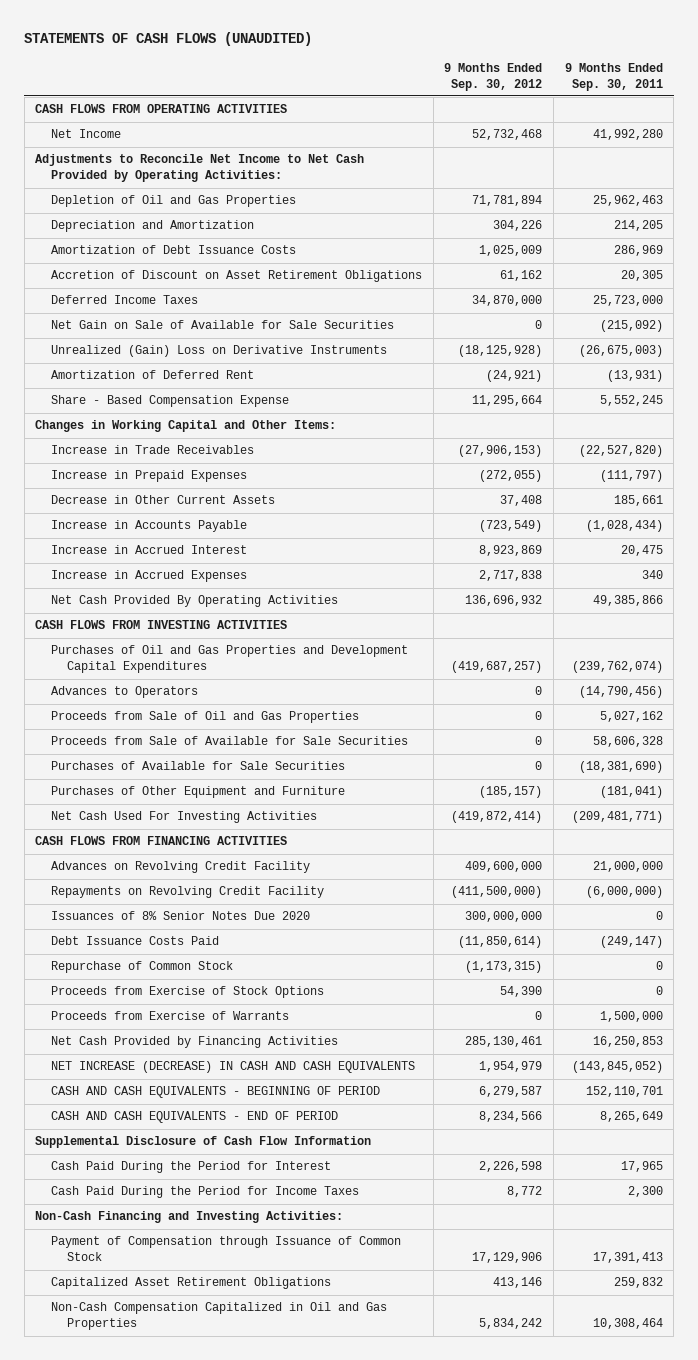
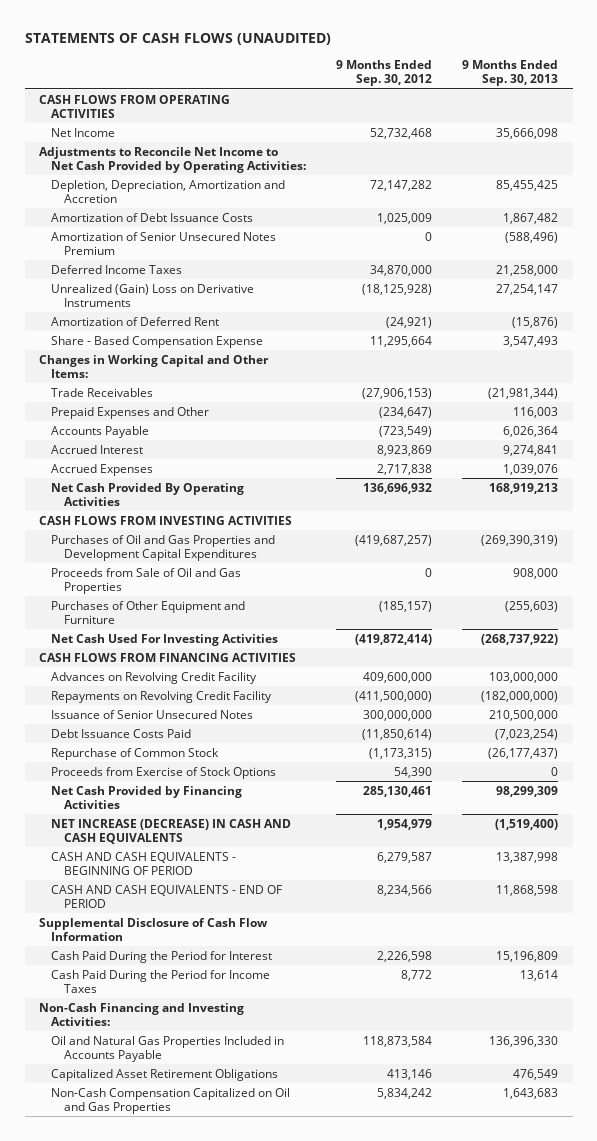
- | 9 Months Ended Sep. 30, 2012 | 9 Months Ended Sep. 30, 2011
+ | 9 Months Ended Sep. 30, 2012 | 9 Months Ended Sep. 30, 2013
- Depletion of Oil and Gas Properties | 71,781,894 | 25,962,463
- Depreciation and Amortization | 304,226 | 214,205
+ Depletion, Depreciation, Amortization and Accretion | 72,147,282 | 85,455,425
- Accretion of Discount on Asset Retirement Obligations | 61,162 | 20,305
+ Amortization of Senior Unsecured Notes Premium | 0 | (588,496)
- Net Gain on Sale of Available for Sale Securities | 0 | (215,092)
- Increase in Trade Receivables | (27,906,153) | (22,527,820)
- Increase in Prepaid Expenses | (272,055) | (111,797)
- Decrease in Other Current Assets | 37,408 | 185,661
- Increase in Accounts Payable | (723,549) | (1,028,434)
- Increase in Accrued Interest | 8,923,869 | 20,475
- Increase in Accrued Expenses | 2,717,838 | 340
+ Trade Receivables | (27,906,153) | (21,981,344)
+ Prepaid Expenses and Other | (234,647) | 116,003
+ Accounts Payable | (723,549) | 6,026,364
+ Accrued Interest | 8,923,869 | 9,274,841
+ Accrued Expenses | 2,717,838 | 1,039,076
- Advances to Operators | 0 | (14,790,456)
- Proceeds from Sale of Available for Sale Securities | 0 | 58,606,328
- Purchases of Available for Sale Securities | 0 | (18,381,690)
- Issuances of 8% Senior Notes Due 2020 | 300,000,000 | 0
+ Issuance of Senior Unsecured Notes | 300,000,000 | 210,500,000
- Proceeds from Exercise of Warrants | 0 | 1,500,000
- Payment of Compensation through Issuance of Common Stock | 17,129,906 | 17,391,413
+ Oil and Natural Gas Properties Included in Accounts Payable | 118,873,584 | 136,396,330
- Non-Cash Compensation Capitalized in Oil and Gas Properties | 5,834,242 | 10,308,464
+ Non-Cash Compensation Capitalized on Oil and Gas Properties | 5,834,242 | 1,643,683

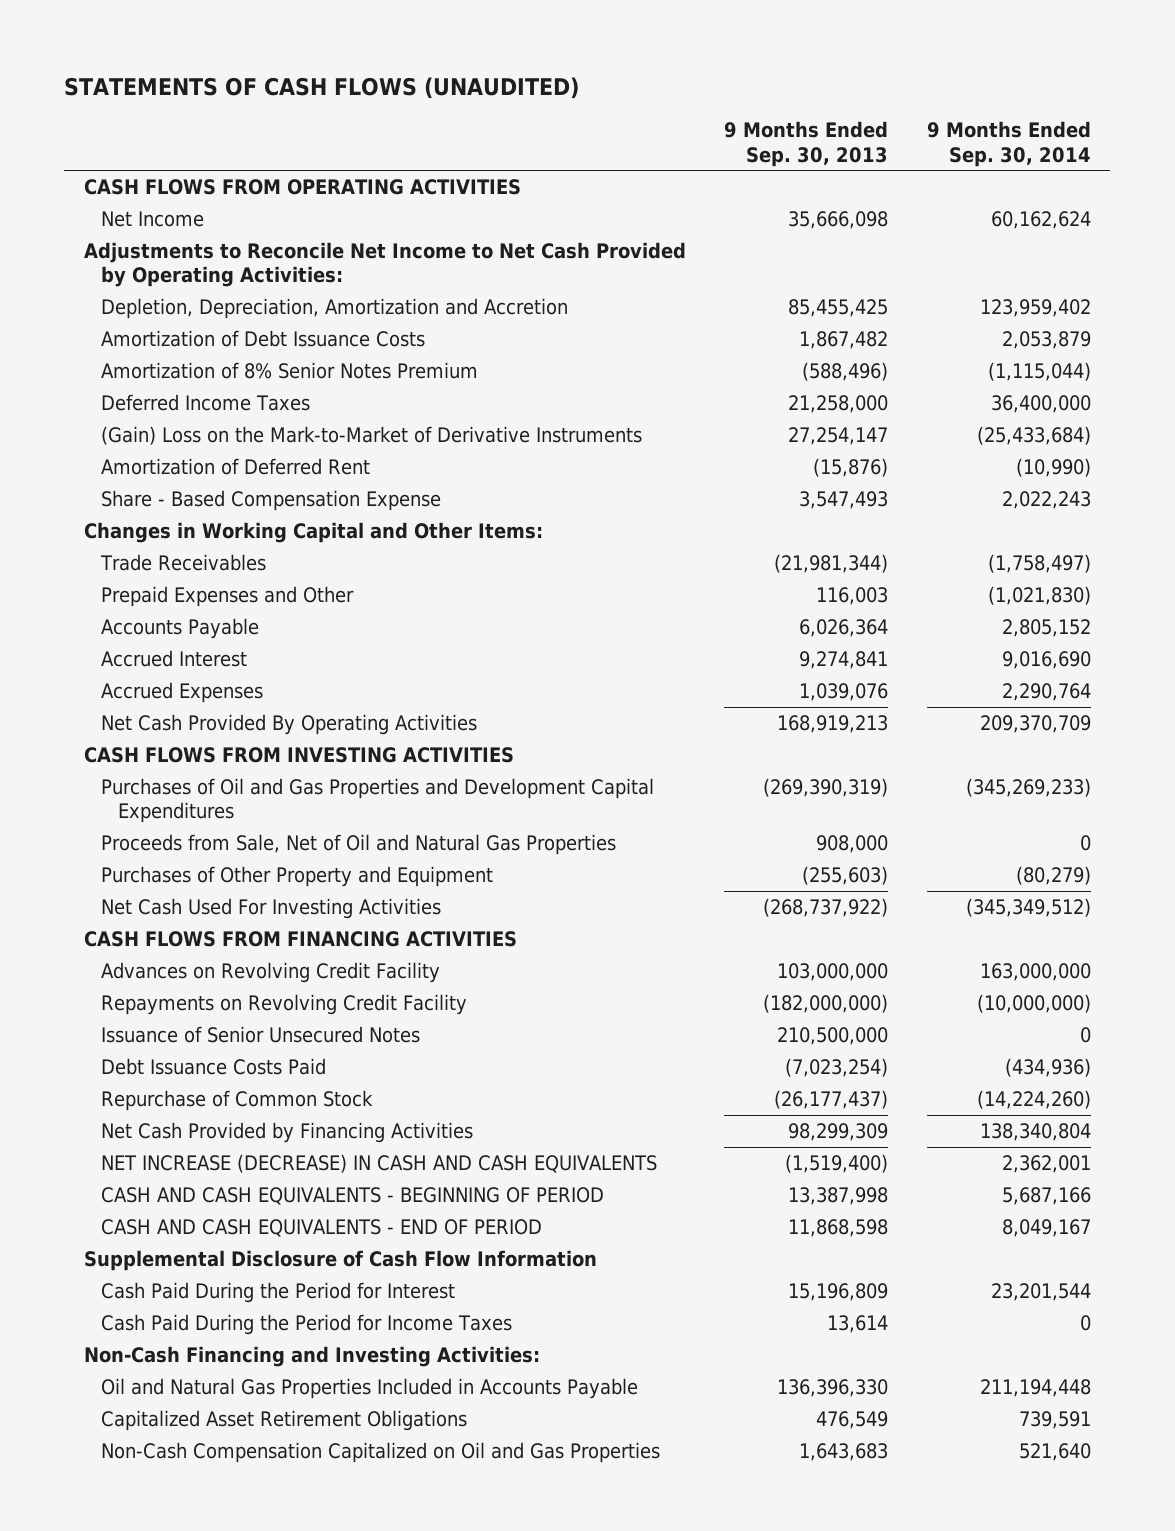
- | 9 Months Ended Sep. 30, 2012 | 9 Months Ended Sep. 30, 2013
+ | 9 Months Ended Sep. 30, 2013 | 9 Months Ended Sep. 30, 2014
- Amortization of Senior Unsecured Notes Premium | 0 | (588,496)
+ Amortization of 8% Senior Notes Premium | (588,496) | (1,115,044)
- Unrealized (Gain) Loss on Derivative Instruments | (18,125,928) | 27,254,147
+ (Gain) Loss on the Mark-to-Market of Derivative Instruments | 27,254,147 | (25,433,684)
- Proceeds from Sale of Oil and Gas Properties | 0 | 908,000
- Purchases of Other Equipment and Furniture | (185,157) | (255,603)
+ Proceeds from Sale, Net of Oil and Natural Gas Properties | 908,000 | 0
+ Purchases of Other Property and Equipment | (255,603) | (80,279)
- Proceeds from Exercise of Stock Options | 54,390 | 0

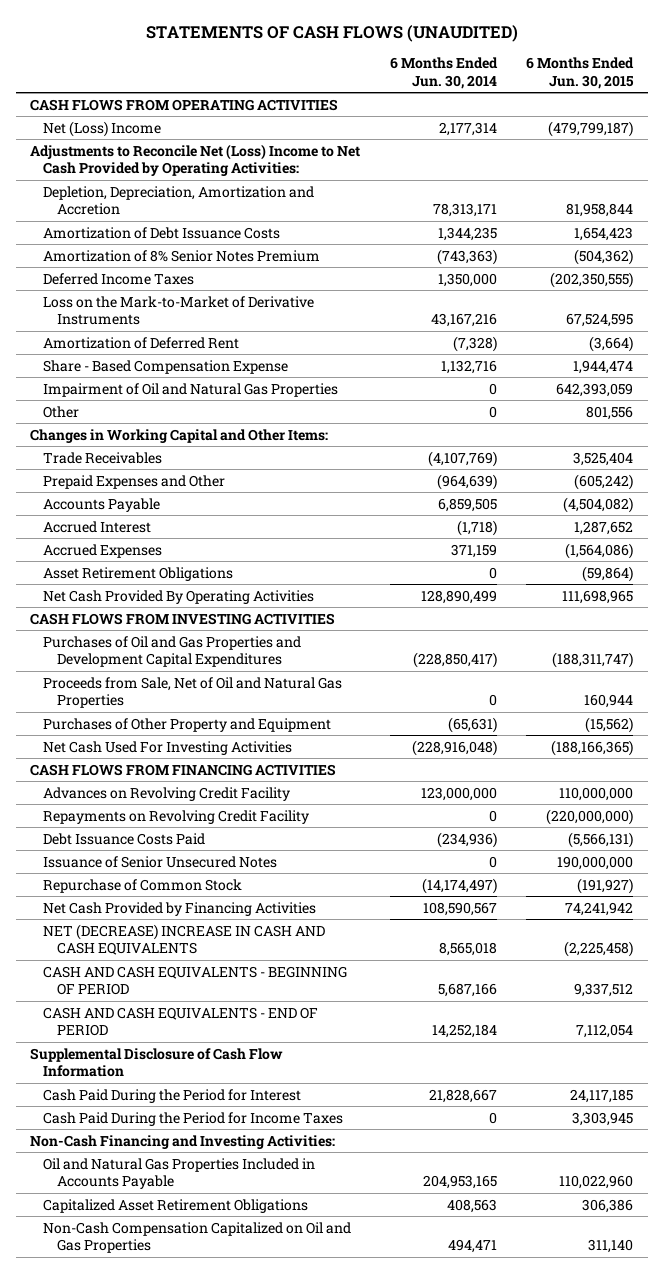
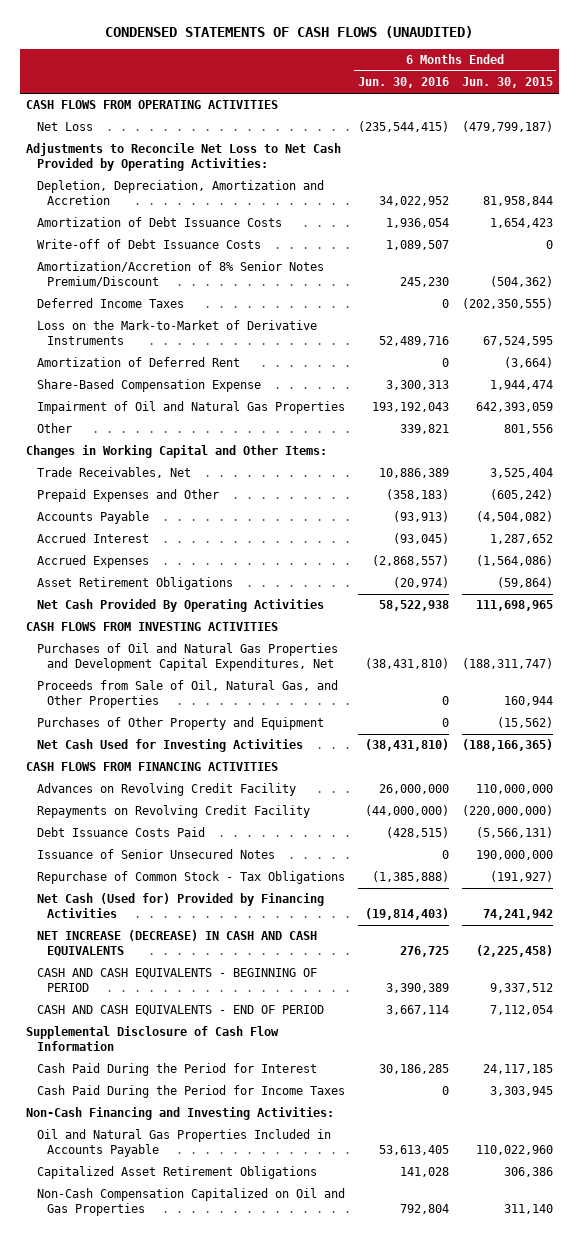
- STATEMENTS OF CASH FLOWS (UNAUDITED)
+ CONDENSED STATEMENTS OF CASH FLOWS (UNAUDITED)
- | 6 Months Ended Jun. 30, 2014 | 6 Months Ended Jun. 30, 2015
+ | 6 Months Ended Jun. 30, 2016 | 6 Months Ended Jun. 30, 2015
- Net (Loss) Income | 2,177,314 | (479,799,187)
- Adjustments to Reconcile Net (Loss) Income to Net Cash Provided by Operating Activities:
+ Net Loss | (235,544,415) | (479,799,187)
+ Adjustments to Reconcile Net Loss to Net Cash Provided by Operating Activities:
- Amortization of 8% Senior Notes Premium | (743,363) | (504,362)
+ Write-off of Debt Issuance Costs | 1,089,507 | 0
+ Amortization/Accretion of 8% Senior Notes Premium/Discount | 245,230 | (504,362)
- Share - Based Compensation Expense | 1,132,716 | 1,944,474
+ Share-Based Compensation Expense | 3,300,313 | 1,944,474
- Trade Receivables | (4,107,769) | 3,525,404
+ Trade Receivables, Net | 10,886,389 | 3,525,404
- Purchases of Oil and Gas Properties and Development Capital Expenditures | (228,850,417) | (188,311,747)
- Proceeds from Sale, Net of Oil and Natural Gas Properties | 0 | 160,944
+ Purchases of Oil and Natural Gas Properties and Development Capital Expenditures, Net | (38,431,810) | (188,311,747)
+ Proceeds from Sale of Oil, Natural Gas, and Other Properties | 0 | 160,944
- Net Cash Used For Investing Activities | (228,916,048) | (188,166,365)
+ Net Cash Used for Investing Activities | (38,431,810) | (188,166,365)
- Repurchase of Common Stock | (14,174,497) | (191,927)
- Net Cash Provided by Financing Activities | 108,590,567 | 74,241,942
- NET (DECREASE) INCREASE IN CASH AND CASH EQUIVALENTS | 8,565,018 | (2,225,458)
+ Repurchase of Common Stock - Tax Obligations | (1,385,888) | (191,927)
+ Net Cash (Used for) Provided by Financing Activities | (19,814,403) | 74,241,942
+ NET INCREASE (DECREASE) IN CASH AND CASH EQUIVALENTS | 276,725 | (2,225,458)

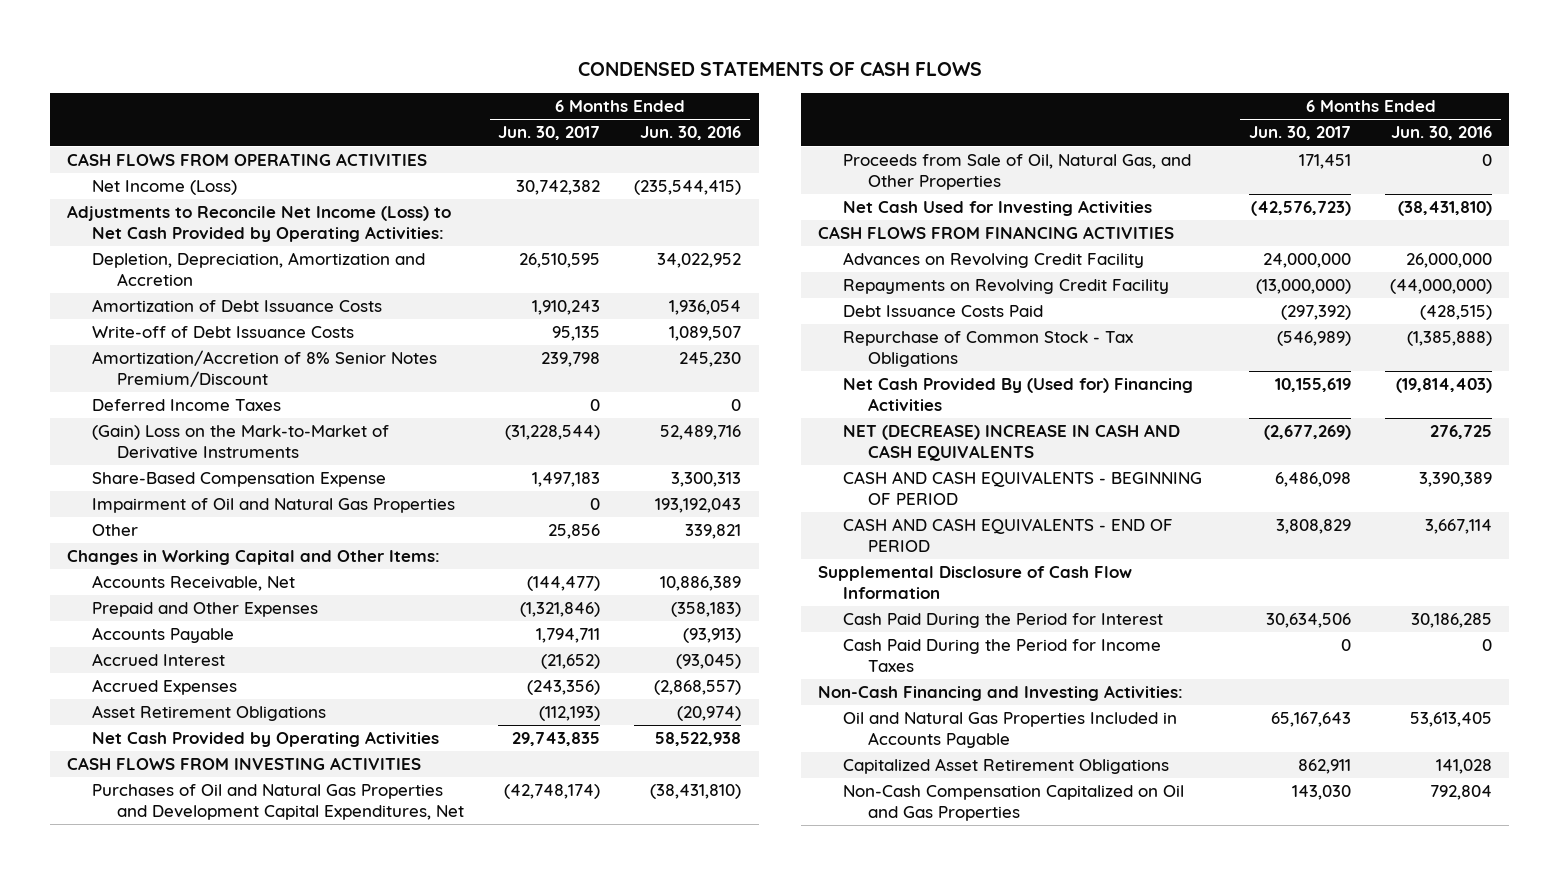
- CONDENSED STATEMENTS OF CASH FLOWS (UNAUDITED)
+ CONDENSED STATEMENTS OF CASH FLOWS
- | 6 Months Ended Jun. 30, 2016 | 6 Months Ended Jun. 30, 2015
+ | 6 Months Ended Jun. 30, 2017 | 6 Months Ended Jun. 30, 2016
- Net Loss | (235,544,415) | (479,799,187)
- Adjustments to Reconcile Net Loss to Net Cash Provided by Operating Activities:
+ Net Income (Loss) | 30,742,382 | (235,544,415)
+ Adjustments to Reconcile Net Income (Loss) to Net Cash Provided by Operating Activities:
- Loss on the Mark-to-Market of Derivative Instruments | 52,489,716 | 67,524,595
- Amortization of Deferred Rent | 0 | (3,664)
+ (Gain) Loss on the Mark-to-Market of Derivative Instruments | (31,228,544) | 52,489,716
- Trade Receivables, Net | 10,886,389 | 3,525,404
- Prepaid Expenses and Other | (358,183) | (605,242)
+ Accounts Receivable, Net | (144,477) | 10,886,389
+ Prepaid and Other Expenses | (1,321,846) | (358,183)
- Net Cash Provided By Operating Activities | 58,522,938 | 111,698,965
+ Net Cash Provided by Operating Activities | 29,743,835 | 58,522,938
- Purchases of Other Property and Equipment | 0 | (15,562)
- Issuance of Senior Unsecured Notes | 0 | 190,000,000
- Net Cash (Used for) Provided by Financing Activities | (19,814,403) | 74,241,942
- NET INCREASE (DECREASE) IN CASH AND CASH EQUIVALENTS | 276,725 | (2,225,458)
+ Net Cash Provided By (Used for) Financing Activities | 10,155,619 | (19,814,403)
+ NET (DECREASE) INCREASE IN CASH AND CASH EQUIVALENTS | (2,677,269) | 276,725

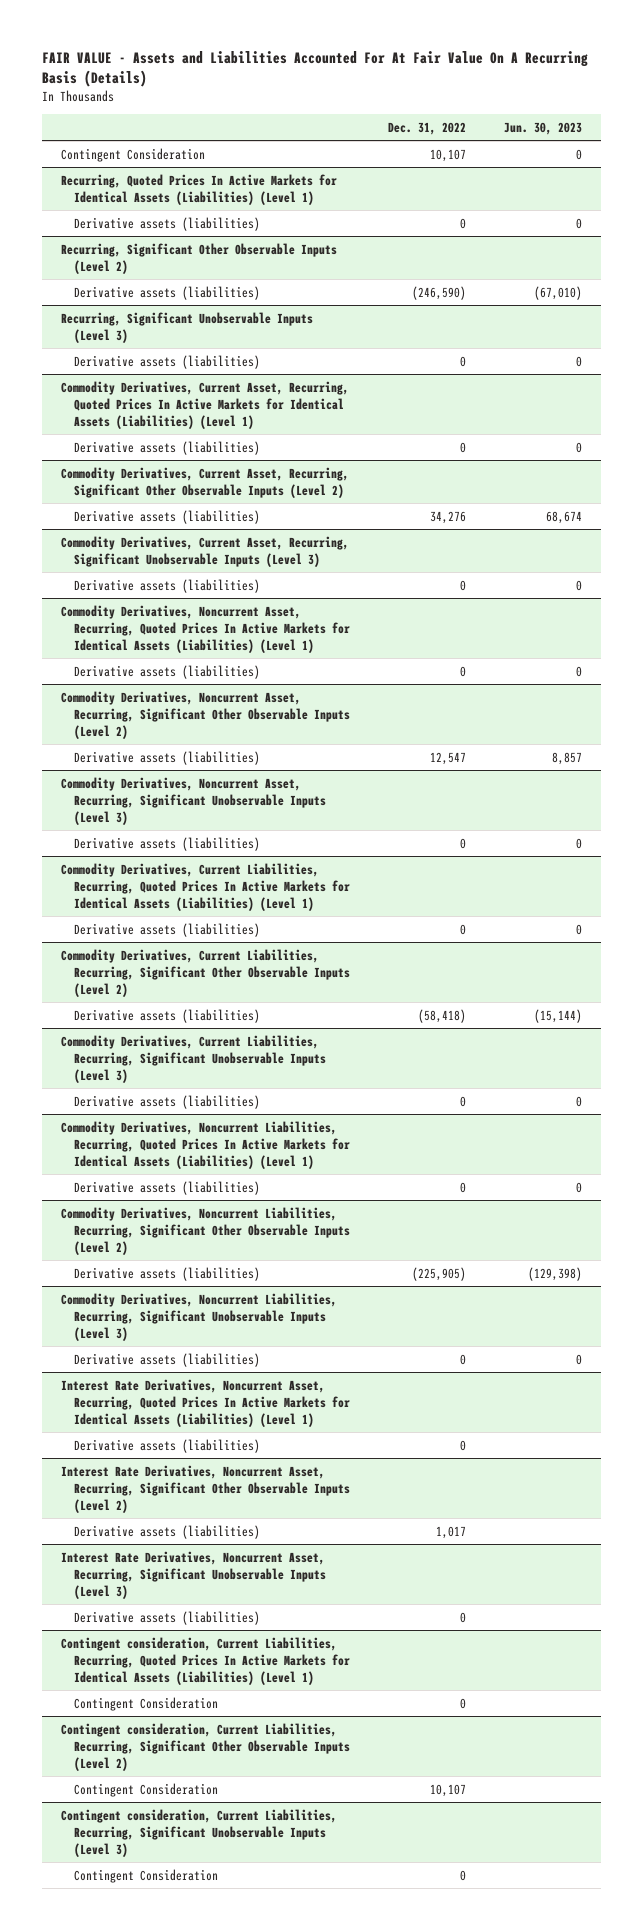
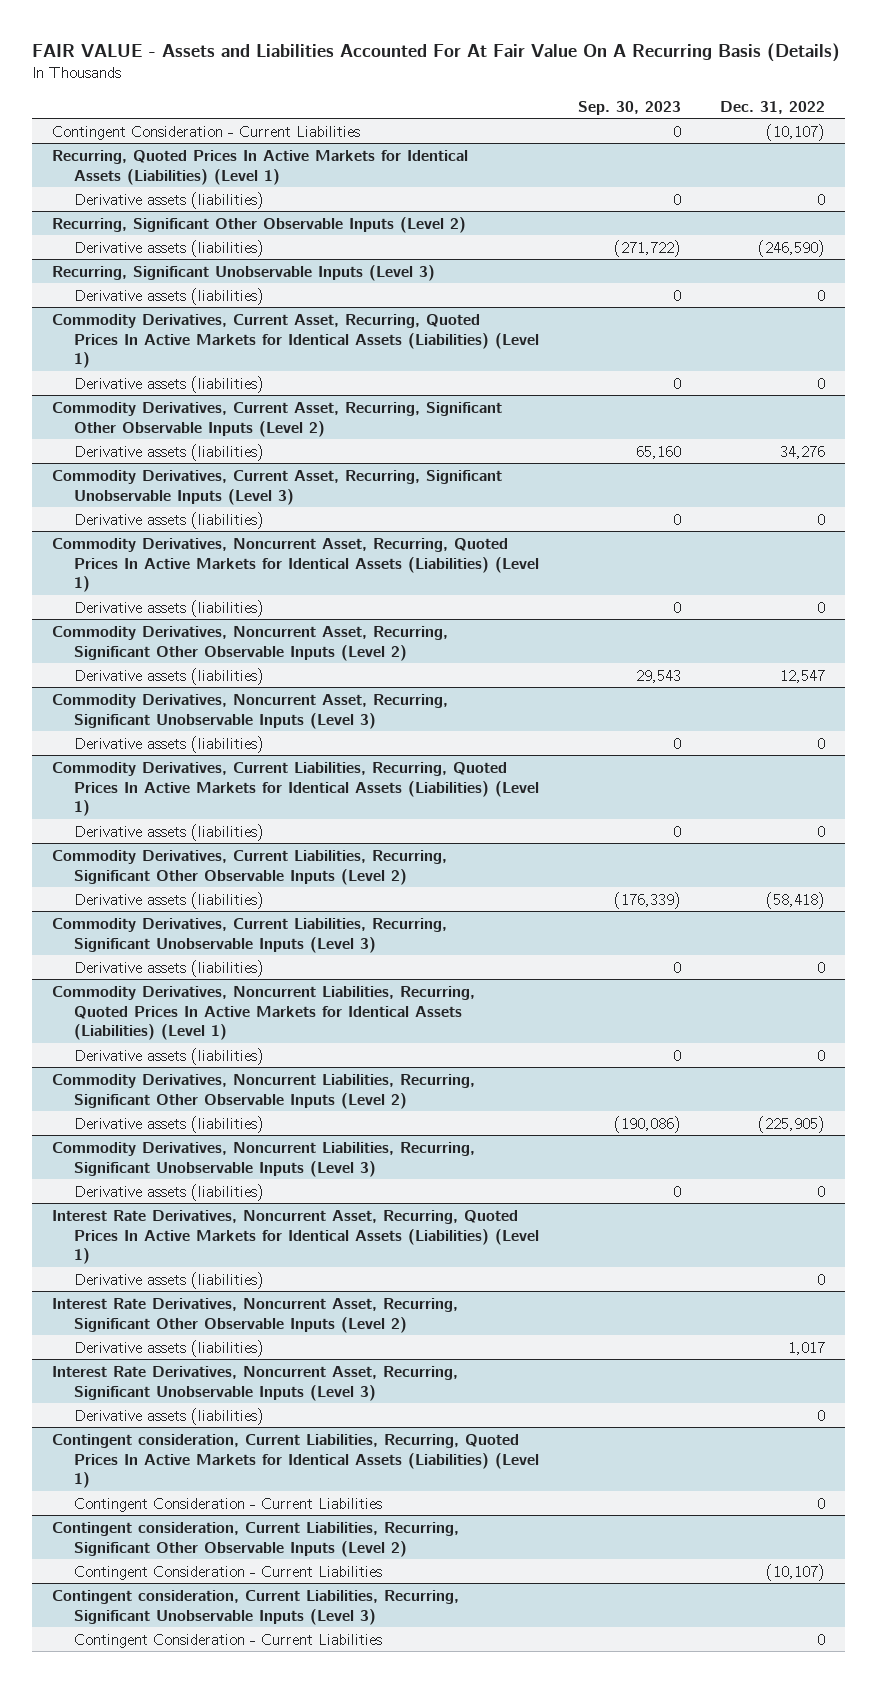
- | Dec. 31, 2022 | Jun. 30, 2023
+ | Sep. 30, 2023 | Dec. 31, 2022
- Contingent Consideration | 10,107 | 0
+ Contingent Consideration - Current Liabilities | 0 | (10,107)
@ Contingent consideration, Current Liabilities, Recurring, Quoted Prices In Active Markets for Identical Assets (Liabilities) (Level 1)
- Contingent Consideration | 0 |
+ Contingent Consideration - Current Liabilities | | 0
@ Contingent consideration, Current Liabilities, Recurring, Significant Other Observable Inputs (Level 2)
- Contingent Consideration | 10,107 |
+ Contingent Consideration - Current Liabilities | | (10,107)
@ Contingent consideration, Current Liabilities, Recurring, Significant Unobservable Inputs (Level 3)
- Contingent Consideration | 0 |
+ Contingent Consideration - Current Liabilities | | 0

